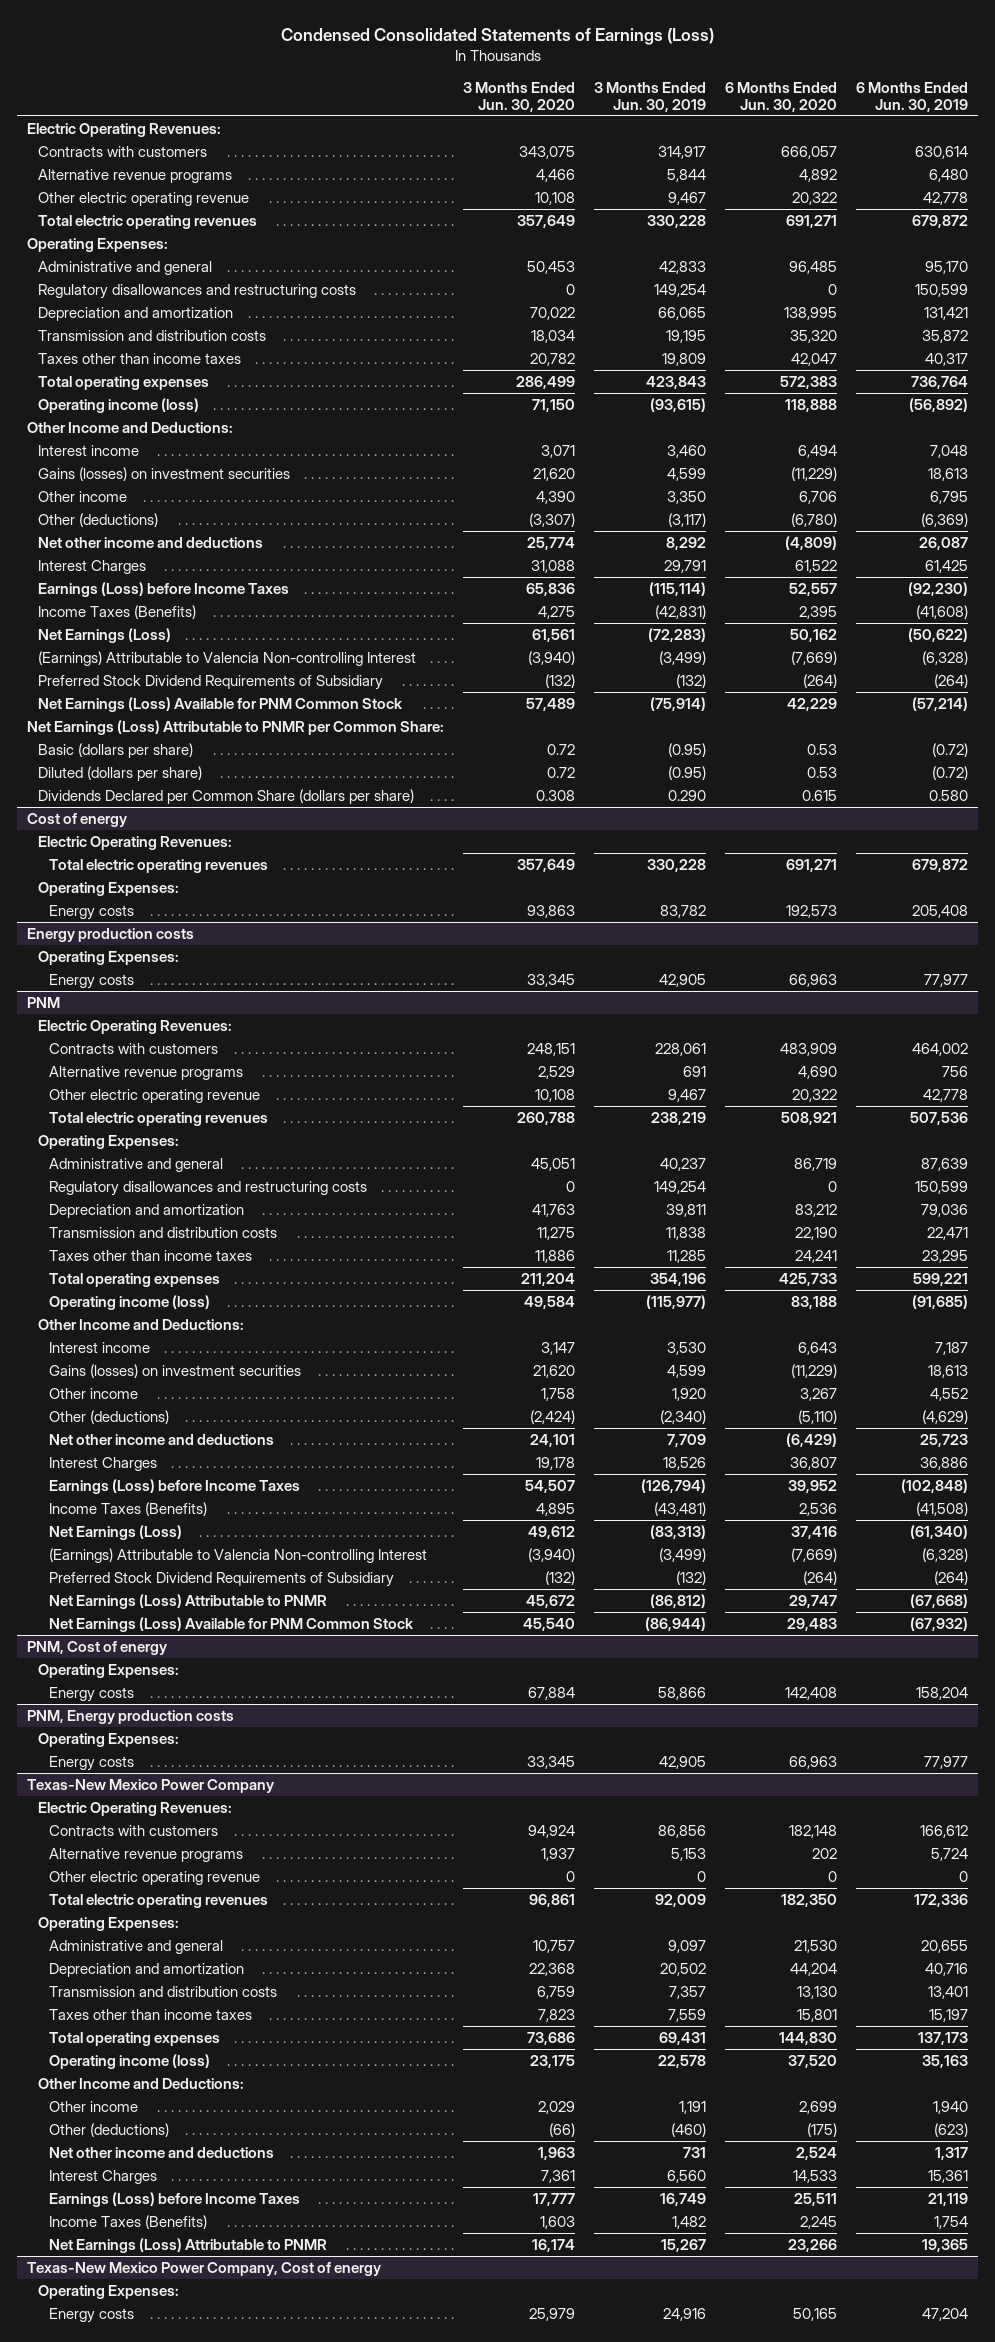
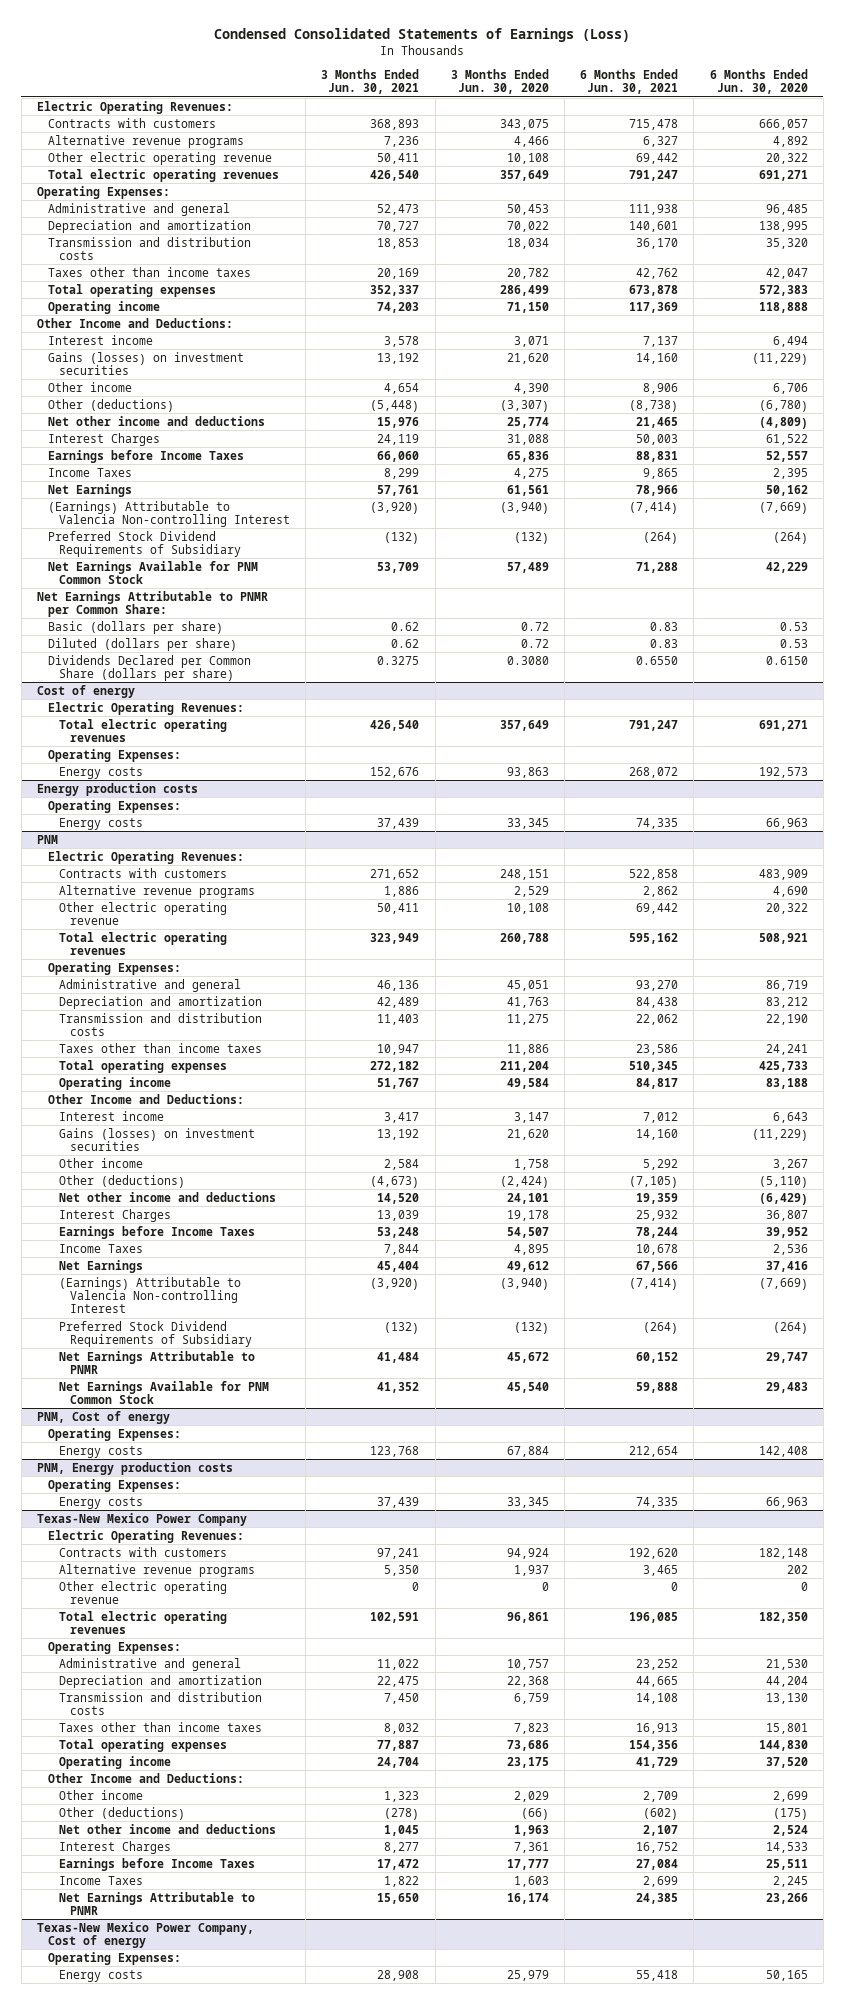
- | 3 Months Ended Jun. 30, 2020 | 3 Months Ended Jun. 30, 2019 | 6 Months Ended Jun. 30, 2020 | 6 Months Ended Jun. 30, 2019
+ | 3 Months Ended Jun. 30, 2021 | 3 Months Ended Jun. 30, 2020 | 6 Months Ended Jun. 30, 2021 | 6 Months Ended Jun. 30, 2020
- Regulatory disallowances and restructuring costs | 0 | 149,254 | 0 | 150,599
- Operating income (loss) | 71,150 | (93,615) | 118,888 | (56,892)
+ Operating income | 74,203 | 71,150 | 117,369 | 118,888
- Earnings (Loss) before Income Taxes | 65,836 | (115,114) | 52,557 | (92,230)
- Income Taxes (Benefits) | 4,275 | (42,831) | 2,395 | (41,608)
- Net Earnings (Loss) | 61,561 | (72,283) | 50,162 | (50,622)
+ Earnings before Income Taxes | 66,060 | 65,836 | 88,831 | 52,557
+ Income Taxes | 8,299 | 4,275 | 9,865 | 2,395
+ Net Earnings | 57,761 | 61,561 | 78,966 | 50,162
- Net Earnings (Loss) Available for PNM Common Stock | 57,489 | (75,914) | 42,229 | (57,214)
- Net Earnings (Loss) Attributable to PNMR per Common Share:
+ Net Earnings Available for PNM Common Stock | 53,709 | 57,489 | 71,288 | 42,229
+ Net Earnings Attributable to PNMR per Common Share:
- Dividends Declared per Common Share (dollars per share) | 0.308 | 0.290 | 0.615 | 0.580
+ Dividends Declared per Common Share (dollars per share) | 0.3275 | 0.3080 | 0.6550 | 0.6150
@ PNM
- Regulatory disallowances and restructuring costs | 0 | 149,254 | 0 | 150,599
- Operating income (loss) | 49,584 | (115,977) | 83,188 | (91,685)
+ Operating income | 51,767 | 49,584 | 84,817 | 83,188
- Earnings (Loss) before Income Taxes | 54,507 | (126,794) | 39,952 | (102,848)
- Income Taxes (Benefits) | 4,895 | (43,481) | 2,536 | (41,508)
- Net Earnings (Loss) | 49,612 | (83,313) | 37,416 | (61,340)
+ Earnings before Income Taxes | 53,248 | 54,507 | 78,244 | 39,952
+ Income Taxes | 7,844 | 4,895 | 10,678 | 2,536
+ Net Earnings | 45,404 | 49,612 | 67,566 | 37,416
- Net Earnings (Loss) Attributable to PNMR | 45,672 | (86,812) | 29,747 | (67,668)
- Net Earnings (Loss) Available for PNM Common Stock | 45,540 | (86,944) | 29,483 | (67,932)
+ Net Earnings Attributable to PNMR | 41,484 | 45,672 | 60,152 | 29,747
+ Net Earnings Available for PNM Common Stock | 41,352 | 45,540 | 59,888 | 29,483
@ Texas-New Mexico Power Company
- Operating income (loss) | 23,175 | 22,578 | 37,520 | 35,163
+ Operating income | 24,704 | 23,175 | 41,729 | 37,520
- Earnings (Loss) before Income Taxes | 17,777 | 16,749 | 25,511 | 21,119
- Income Taxes (Benefits) | 1,603 | 1,482 | 2,245 | 1,754
- Net Earnings (Loss) Attributable to PNMR | 16,174 | 15,267 | 23,266 | 19,365
+ Earnings before Income Taxes | 17,472 | 17,777 | 27,084 | 25,511
+ Income Taxes | 1,822 | 1,603 | 2,699 | 2,245
+ Net Earnings Attributable to PNMR | 15,650 | 16,174 | 24,385 | 23,266

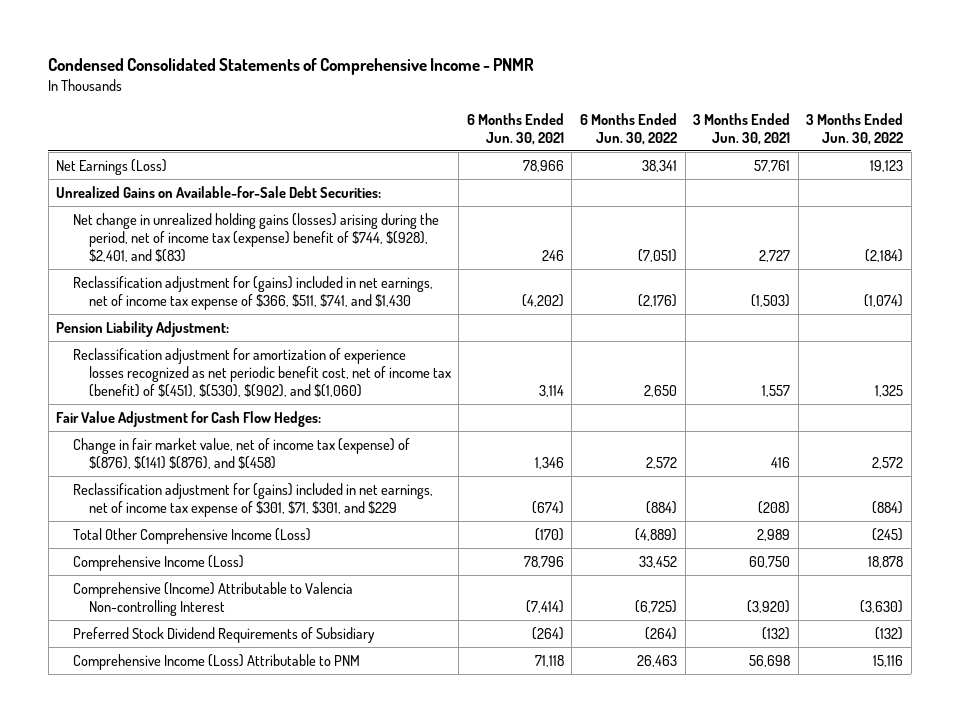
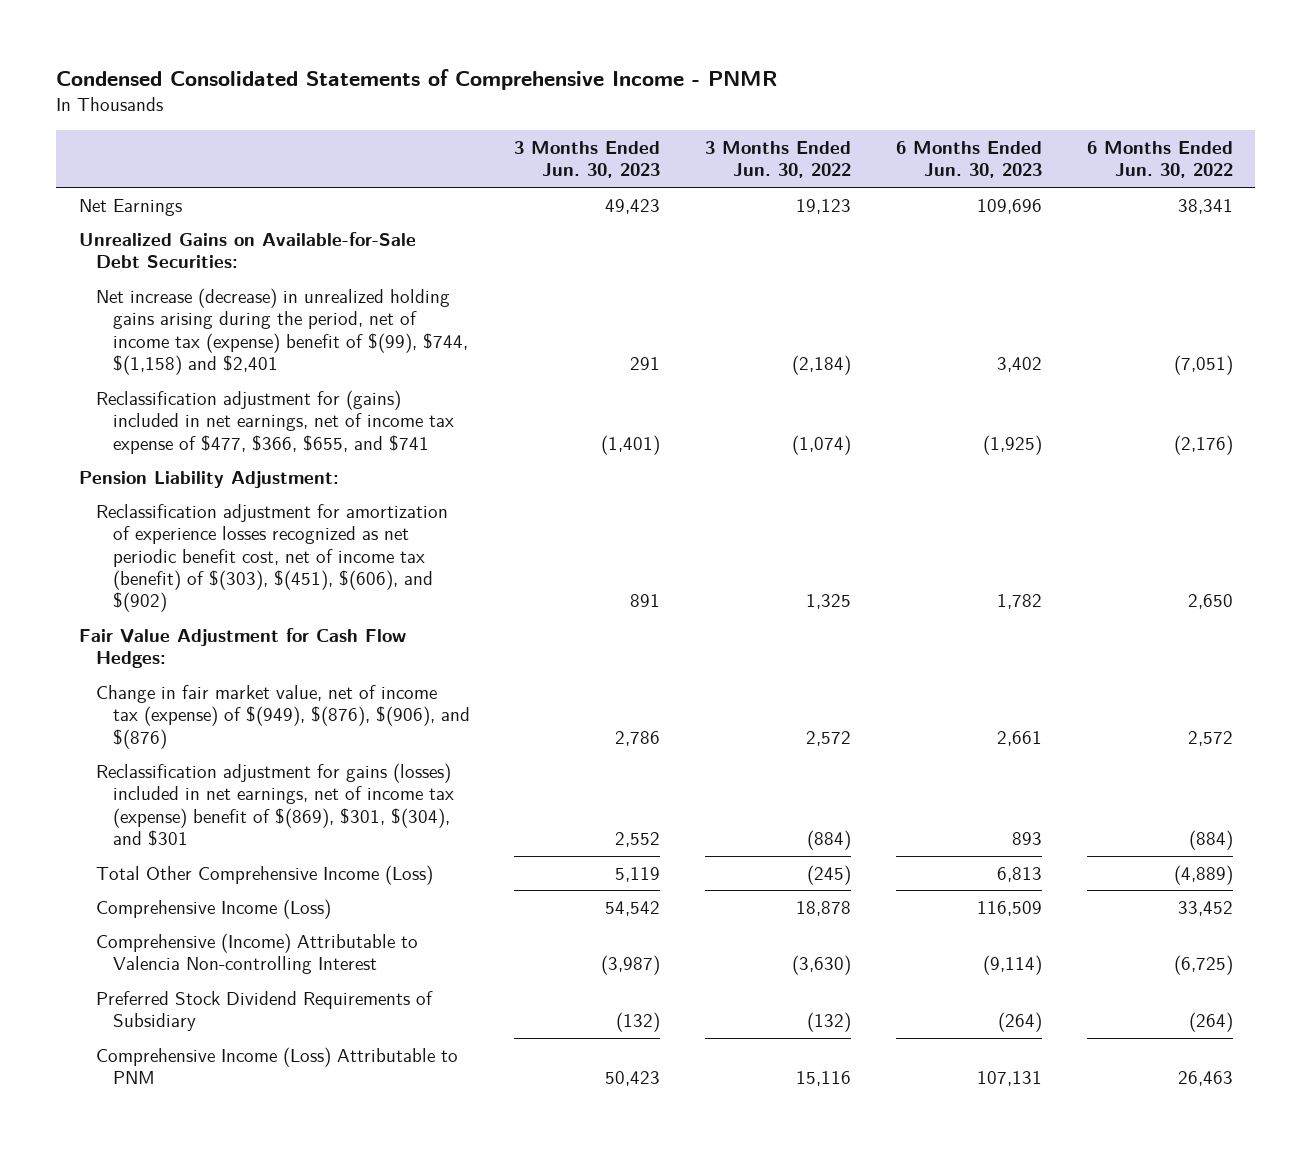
- | 6 Months Ended Jun. 30, 2021 | 6 Months Ended Jun. 30, 2022 | 3 Months Ended Jun. 30, 2021 | 3 Months Ended Jun. 30, 2022
+ | 3 Months Ended Jun. 30, 2023 | 3 Months Ended Jun. 30, 2022 | 6 Months Ended Jun. 30, 2023 | 6 Months Ended Jun. 30, 2022
- Net Earnings (Loss) | 78,966 | 38,341 | 57,761 | 19,123
+ Net Earnings | 49,423 | 19,123 | 109,696 | 38,341
- Net change in unrealized holding gains (losses) arising during the period, net of income tax (expense) benefit of $744, $(928), $2,401, and $(83) | 246 | (7,051) | 2,727 | (2,184)
- Reclassification adjustment for (gains) included in net earnings, net of income tax expense of $366, $511, $741, and $1,430 | (4,202) | (2,176) | (1,503) | (1,074)
+ Net increase (decrease) in unrealized holding gains arising during the period, net of income tax (expense) benefit of $(99), $744, $(1,158) and $2,401 | 291 | (2,184) | 3,402 | (7,051)
+ Reclassification adjustment for (gains) included in net earnings, net of income tax expense of $477, $366, $655, and $741 | (1,401) | (1,074) | (1,925) | (2,176)
- Reclassification adjustment for amortization of experience losses recognized as net periodic benefit cost, net of income tax (benefit) of $(451), $(530), $(902), and $(1,060) | 3,114 | 2,650 | 1,557 | 1,325
+ Reclassification adjustment for amortization of experience losses recognized as net periodic benefit cost, net of income tax (benefit) of $(303), $(451), $(606), and $(902) | 891 | 1,325 | 1,782 | 2,650
- Change in fair market value, net of income tax (expense) of $(876), $(141) $(876), and $(458) | 1,346 | 2,572 | 416 | 2,572
- Reclassification adjustment for (gains) included in net earnings, net of income tax expense of $301, $71, $301, and $229 | (674) | (884) | (208) | (884)
+ Change in fair market value, net of income tax (expense) of $(949), $(876), $(906), and $(876) | 2,786 | 2,572 | 2,661 | 2,572
+ Reclassification adjustment for gains (losses) included in net earnings, net of income tax (expense) benefit of $(869), $301, $(304), and $301 | 2,552 | (884) | 893 | (884)

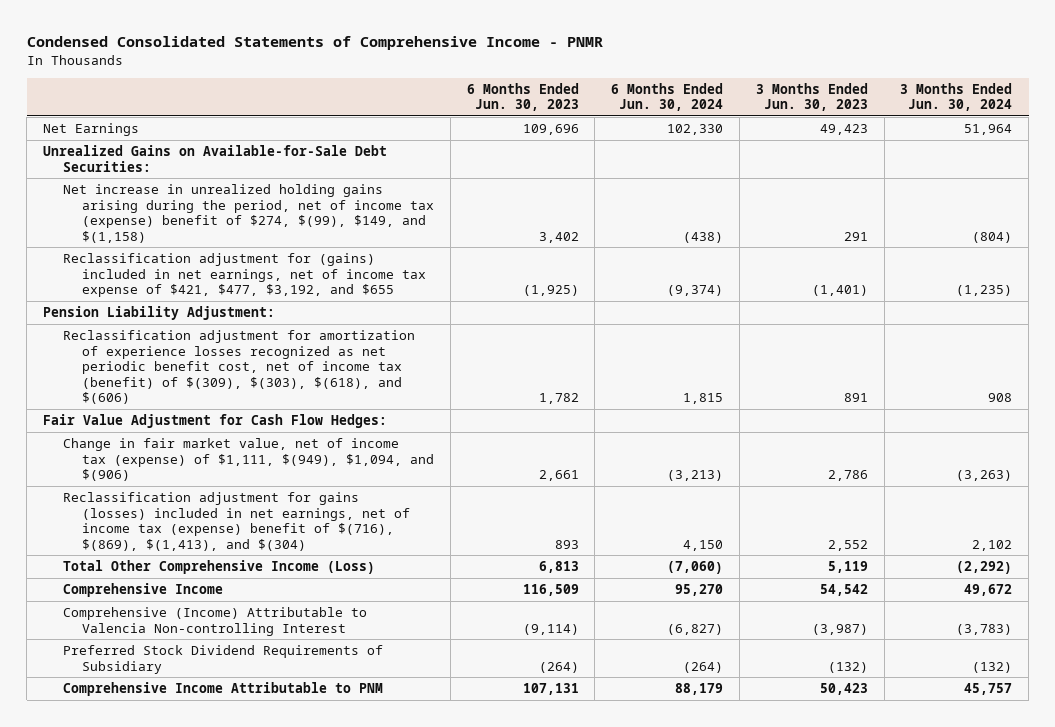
- | 3 Months Ended Jun. 30, 2023 | 3 Months Ended Jun. 30, 2022 | 6 Months Ended Jun. 30, 2023 | 6 Months Ended Jun. 30, 2022
+ | 6 Months Ended Jun. 30, 2023 | 6 Months Ended Jun. 30, 2024 | 3 Months Ended Jun. 30, 2023 | 3 Months Ended Jun. 30, 2024
- Net increase (decrease) in unrealized holding gains arising during the period, net of income tax (expense) benefit of $(99), $744, $(1,158) and $2,401 | 291 | (2,184) | 3,402 | (7,051)
- Reclassification adjustment for (gains) included in net earnings, net of income tax expense of $477, $366, $655, and $741 | (1,401) | (1,074) | (1,925) | (2,176)
+ Net increase in unrealized holding gains arising during the period, net of income tax (expense) benefit of $274, $(99), $149, and $(1,158) | 3,402 | (438) | 291 | (804)
+ Reclassification adjustment for (gains) included in net earnings, net of income tax expense of $421, $477, $3,192, and $655 | (1,925) | (9,374) | (1,401) | (1,235)
- Reclassification adjustment for amortization of experience losses recognized as net periodic benefit cost, net of income tax (benefit) of $(303), $(451), $(606), and $(902) | 891 | 1,325 | 1,782 | 2,650
+ Reclassification adjustment for amortization of experience losses recognized as net periodic benefit cost, net of income tax (benefit) of $(309), $(303), $(618), and $(606) | 1,782 | 1,815 | 891 | 908
- Change in fair market value, net of income tax (expense) of $(949), $(876), $(906), and $(876) | 2,786 | 2,572 | 2,661 | 2,572
- Reclassification adjustment for gains (losses) included in net earnings, net of income tax (expense) benefit of $(869), $301, $(304), and $301 | 2,552 | (884) | 893 | (884)
+ Change in fair market value, net of income tax (expense) of $1,111, $(949), $1,094, and $(906) | 2,661 | (3,213) | 2,786 | (3,263)
+ Reclassification adjustment for gains (losses) included in net earnings, net of income tax (expense) benefit of $(716), $(869), $(1,413), and $(304) | 893 | 4,150 | 2,552 | 2,102
- Comprehensive Income (Loss) | 54,542 | 18,878 | 116,509 | 33,452
+ Comprehensive Income | 116,509 | 95,270 | 54,542 | 49,672
- Comprehensive Income (Loss) Attributable to PNM | 50,423 | 15,116 | 107,131 | 26,463
+ Comprehensive Income Attributable to PNM | 107,131 | 88,179 | 50,423 | 45,757

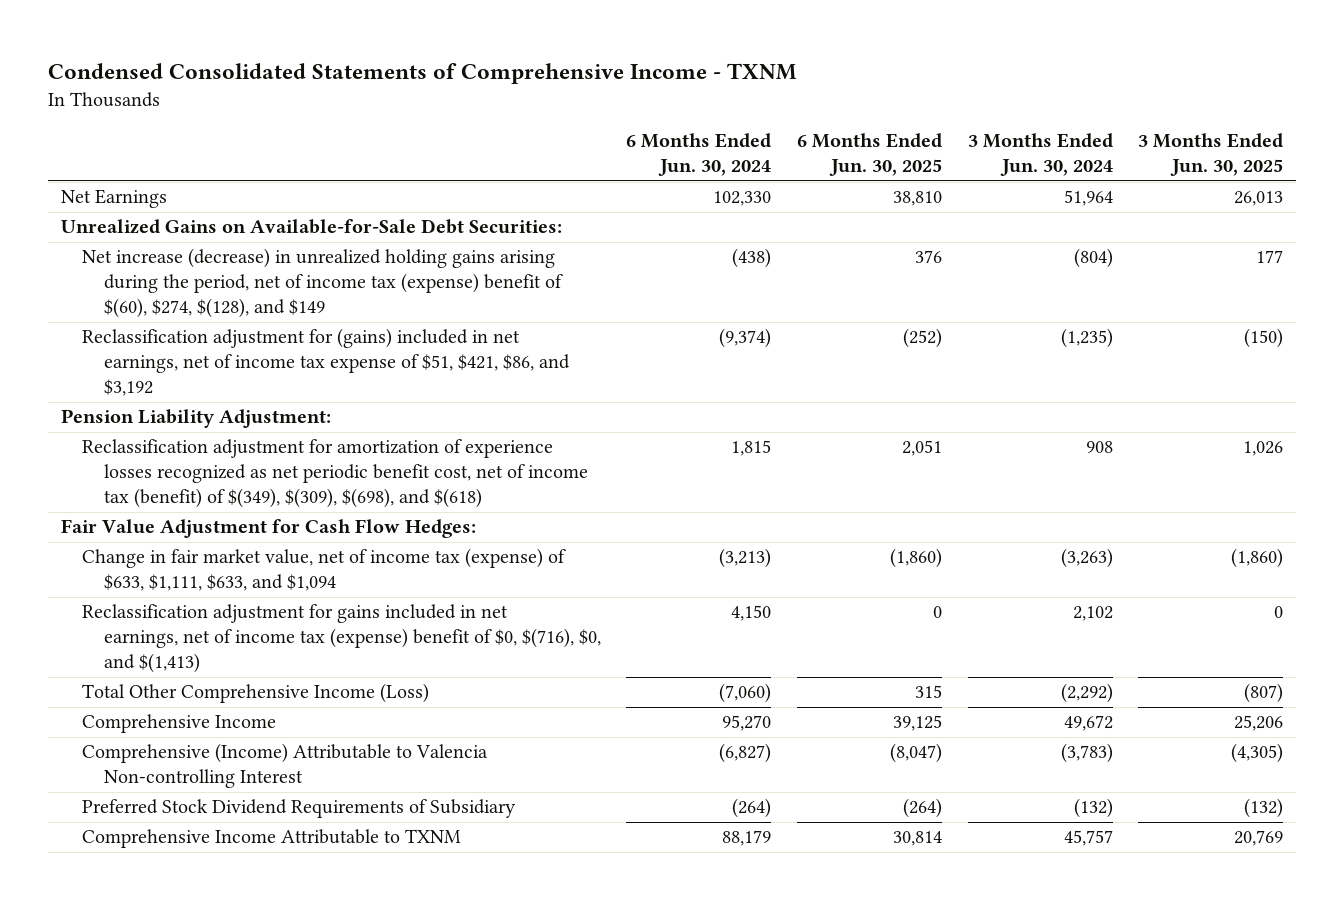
- Condensed Consolidated Statements of Comprehensive Income - PNMR
+ Condensed Consolidated Statements of Comprehensive Income - TXNM
- | 6 Months Ended Jun. 30, 2023 | 6 Months Ended Jun. 30, 2024 | 3 Months Ended Jun. 30, 2023 | 3 Months Ended Jun. 30, 2024
+ | 6 Months Ended Jun. 30, 2024 | 6 Months Ended Jun. 30, 2025 | 3 Months Ended Jun. 30, 2024 | 3 Months Ended Jun. 30, 2025
- Net increase in unrealized holding gains arising during the period, net of income tax (expense) benefit of $274, $(99), $149, and $(1,158) | 3,402 | (438) | 291 | (804)
- Reclassification adjustment for (gains) included in net earnings, net of income tax expense of $421, $477, $3,192, and $655 | (1,925) | (9,374) | (1,401) | (1,235)
+ Net increase (decrease) in unrealized holding gains arising during the period, net of income tax (expense) benefit of $(60), $274, $(128), and $149 | (438) | 376 | (804) | 177
+ Reclassification adjustment for (gains) included in net earnings, net of income tax expense of $51, $421, $86, and $3,192 | (9,374) | (252) | (1,235) | (150)
- Reclassification adjustment for amortization of experience losses recognized as net periodic benefit cost, net of income tax (benefit) of $(309), $(303), $(618), and $(606) | 1,782 | 1,815 | 891 | 908
+ Reclassification adjustment for amortization of experience losses recognized as net periodic benefit cost, net of income tax (benefit) of $(349), $(309), $(698), and $(618) | 1,815 | 2,051 | 908 | 1,026
- Change in fair market value, net of income tax (expense) of $1,111, $(949), $1,094, and $(906) | 2,661 | (3,213) | 2,786 | (3,263)
- Reclassification adjustment for gains (losses) included in net earnings, net of income tax (expense) benefit of $(716), $(869), $(1,413), and $(304) | 893 | 4,150 | 2,552 | 2,102
+ Change in fair market value, net of income tax (expense) of $633, $1,111, $633, and $1,094 | (3,213) | (1,860) | (3,263) | (1,860)
+ Reclassification adjustment for gains included in net earnings, net of income tax (expense) benefit of $0, $(716), $0, and $(1,413) | 4,150 | 0 | 2,102 | 0
- Comprehensive Income Attributable to PNM | 107,131 | 88,179 | 50,423 | 45,757
+ Comprehensive Income Attributable to TXNM | 88,179 | 30,814 | 45,757 | 20,769

